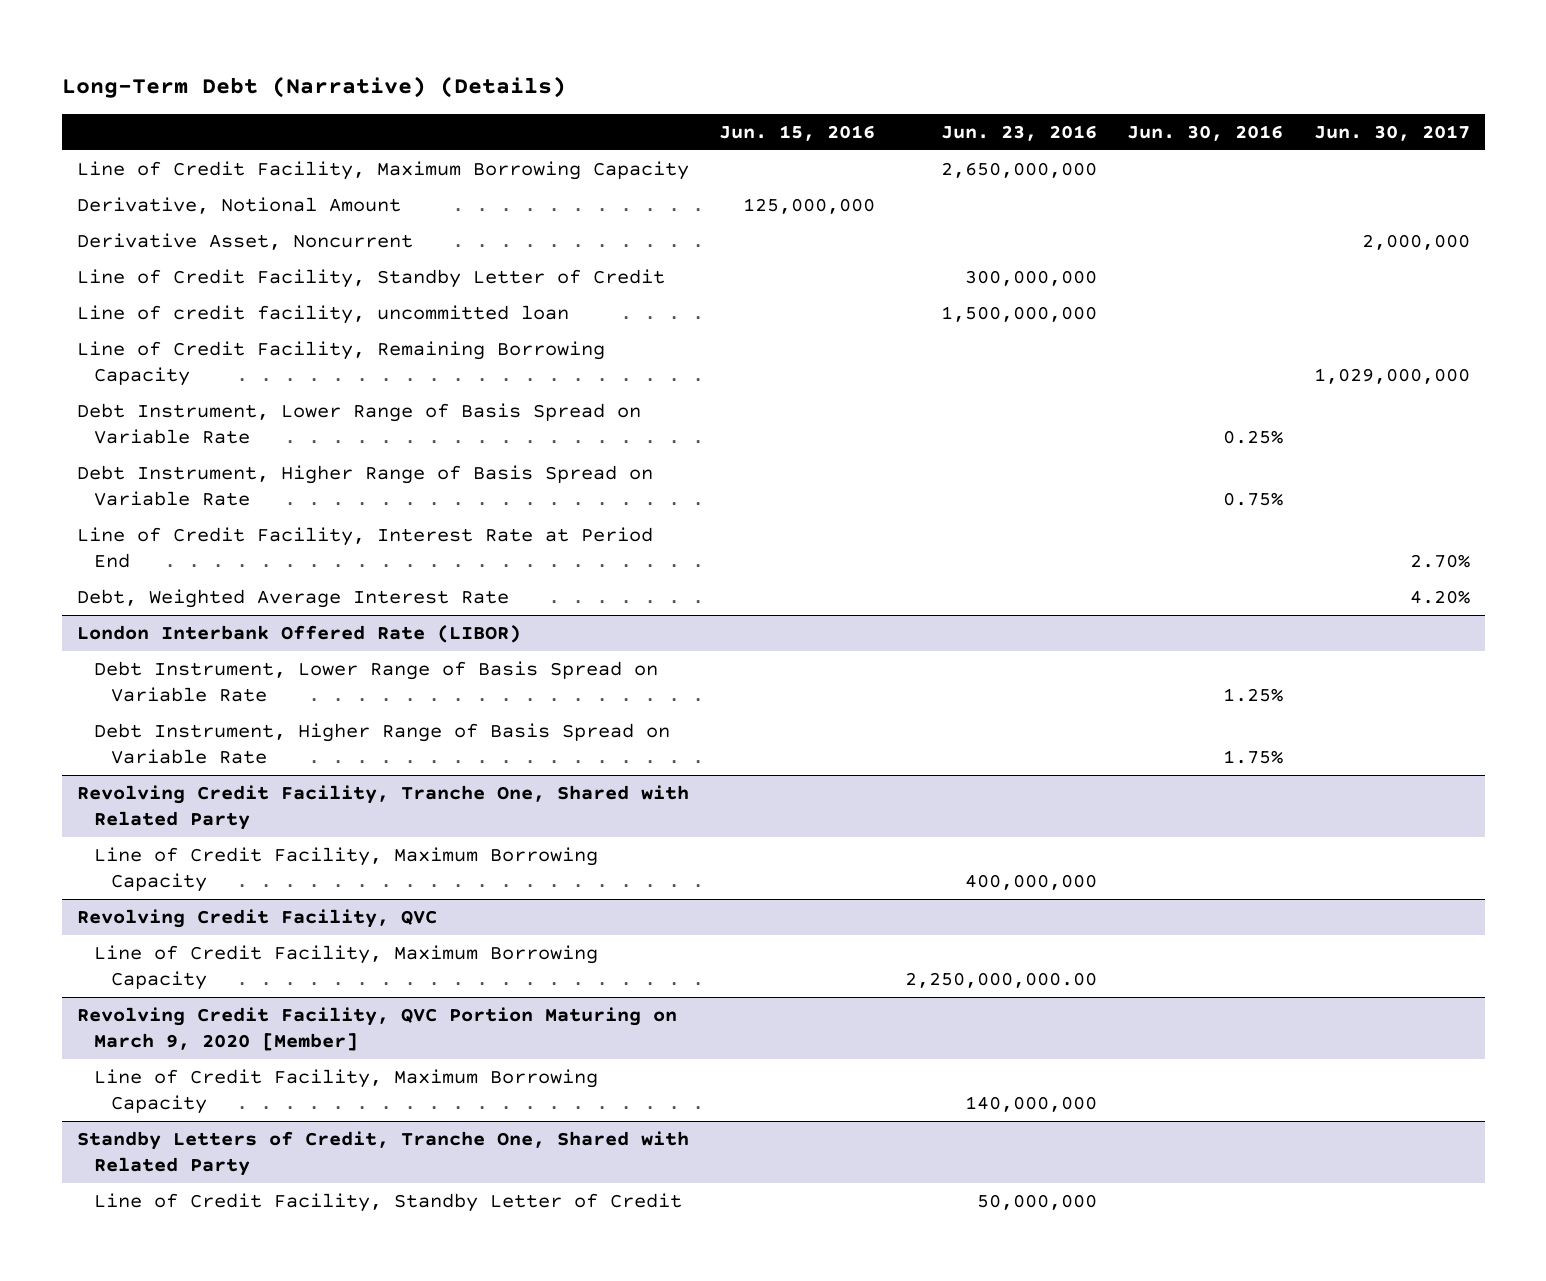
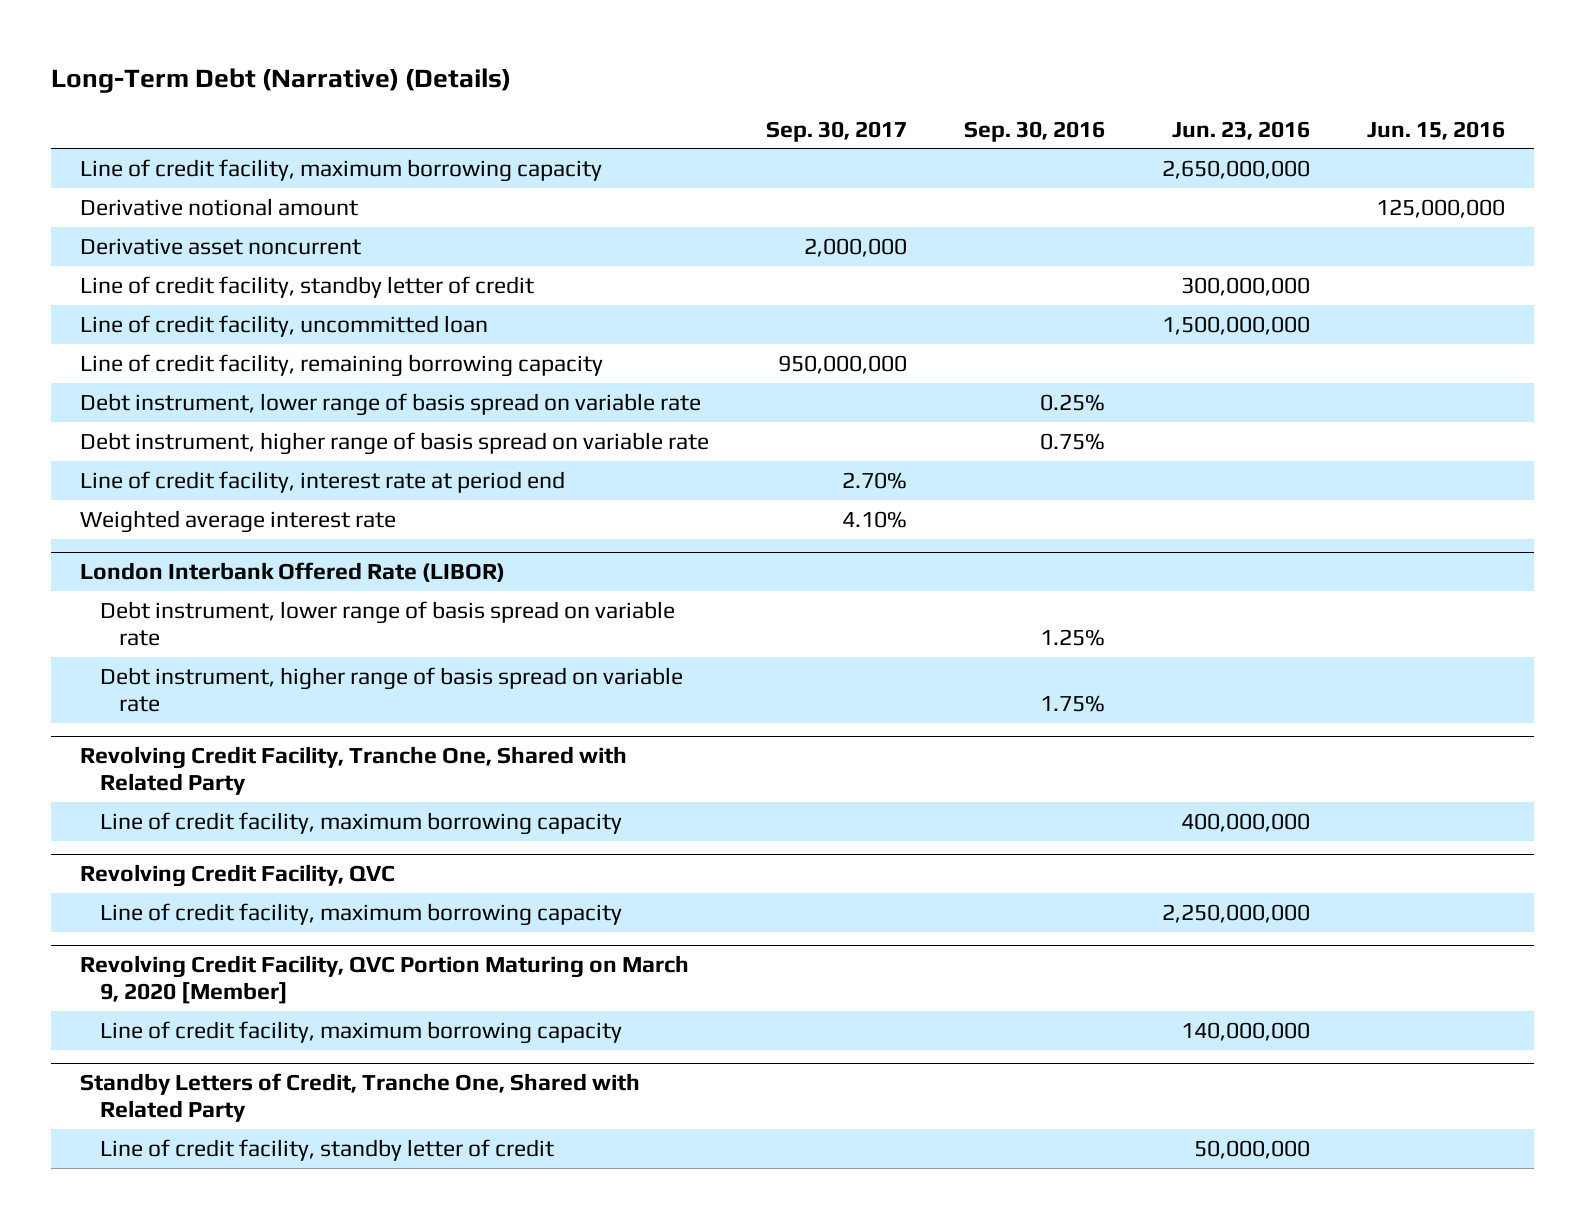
- | Jun. 15, 2016 | Jun. 23, 2016 | Jun. 30, 2016 | Jun. 30, 2017
+ | Sep. 30, 2017 | Sep. 30, 2016 | Jun. 23, 2016 | Jun. 15, 2016
- Line of Credit Facility, Maximum Borrowing Capacity | | 2,650,000,000 | |
- Derivative, Notional Amount | 125,000,000 | | |
- Derivative Asset, Noncurrent | | | | 2,000,000
- Line of Credit Facility, Standby Letter of Credit | | 300,000,000 | |
+ Line of credit facility, maximum borrowing capacity | | | 2,650,000,000 |
+ Derivative notional amount | | | | 125,000,000
+ Derivative asset noncurrent | 2,000,000 | | |
+ Line of credit facility, standby letter of credit | | | 300,000,000 |
- Line of Credit Facility, Remaining Borrowing Capacity | | | | 1,029,000,000
- Debt Instrument, Lower Range of Basis Spread on Variable Rate | | | 0.25% |
- Debt Instrument, Higher Range of Basis Spread on Variable Rate | | | 0.75% |
- Line of Credit Facility, Interest Rate at Period End | | | | 2.70%
- Debt, Weighted Average Interest Rate | | | | 4.20%
+ Line of credit facility, remaining borrowing capacity | 950,000,000 | | |
+ Debt instrument, lower range of basis spread on variable rate | | 0.25% | |
+ Debt instrument, higher range of basis spread on variable rate | | 0.75% | |
+ Line of credit facility, interest rate at period end | 2.70% | | |
+ Weighted average interest rate | 4.10% | | |
@ London Interbank Offered Rate (LIBOR)
- Debt Instrument, Lower Range of Basis Spread on Variable Rate | | | 1.25% |
- Debt Instrument, Higher Range of Basis Spread on Variable Rate | | | 1.75% |
+ Debt instrument, lower range of basis spread on variable rate | | 1.25% | |
+ Debt instrument, higher range of basis spread on variable rate | | 1.75% | |
@ Revolving Credit Facility, Tranche One, Shared with Related Party
- Line of Credit Facility, Maximum Borrowing Capacity | | 400,000,000 | |
+ Line of credit facility, maximum borrowing capacity | | | 400,000,000 |
@ Revolving Credit Facility, QVC
- Line of Credit Facility, Maximum Borrowing Capacity | | 2,250,000,000.00 | |
+ Line of credit facility, maximum borrowing capacity | | | 2,250,000,000 |
@ Revolving Credit Facility, QVC Portion Maturing on March 9, 2020 [Member]
- Line of Credit Facility, Maximum Borrowing Capacity | | 140,000,000 | |
+ Line of credit facility, maximum borrowing capacity | | | 140,000,000 |
@ Standby Letters of Credit, Tranche One, Shared with Related Party
- Line of Credit Facility, Standby Letter of Credit | | 50,000,000 | |
+ Line of credit facility, standby letter of credit | | | 50,000,000 |

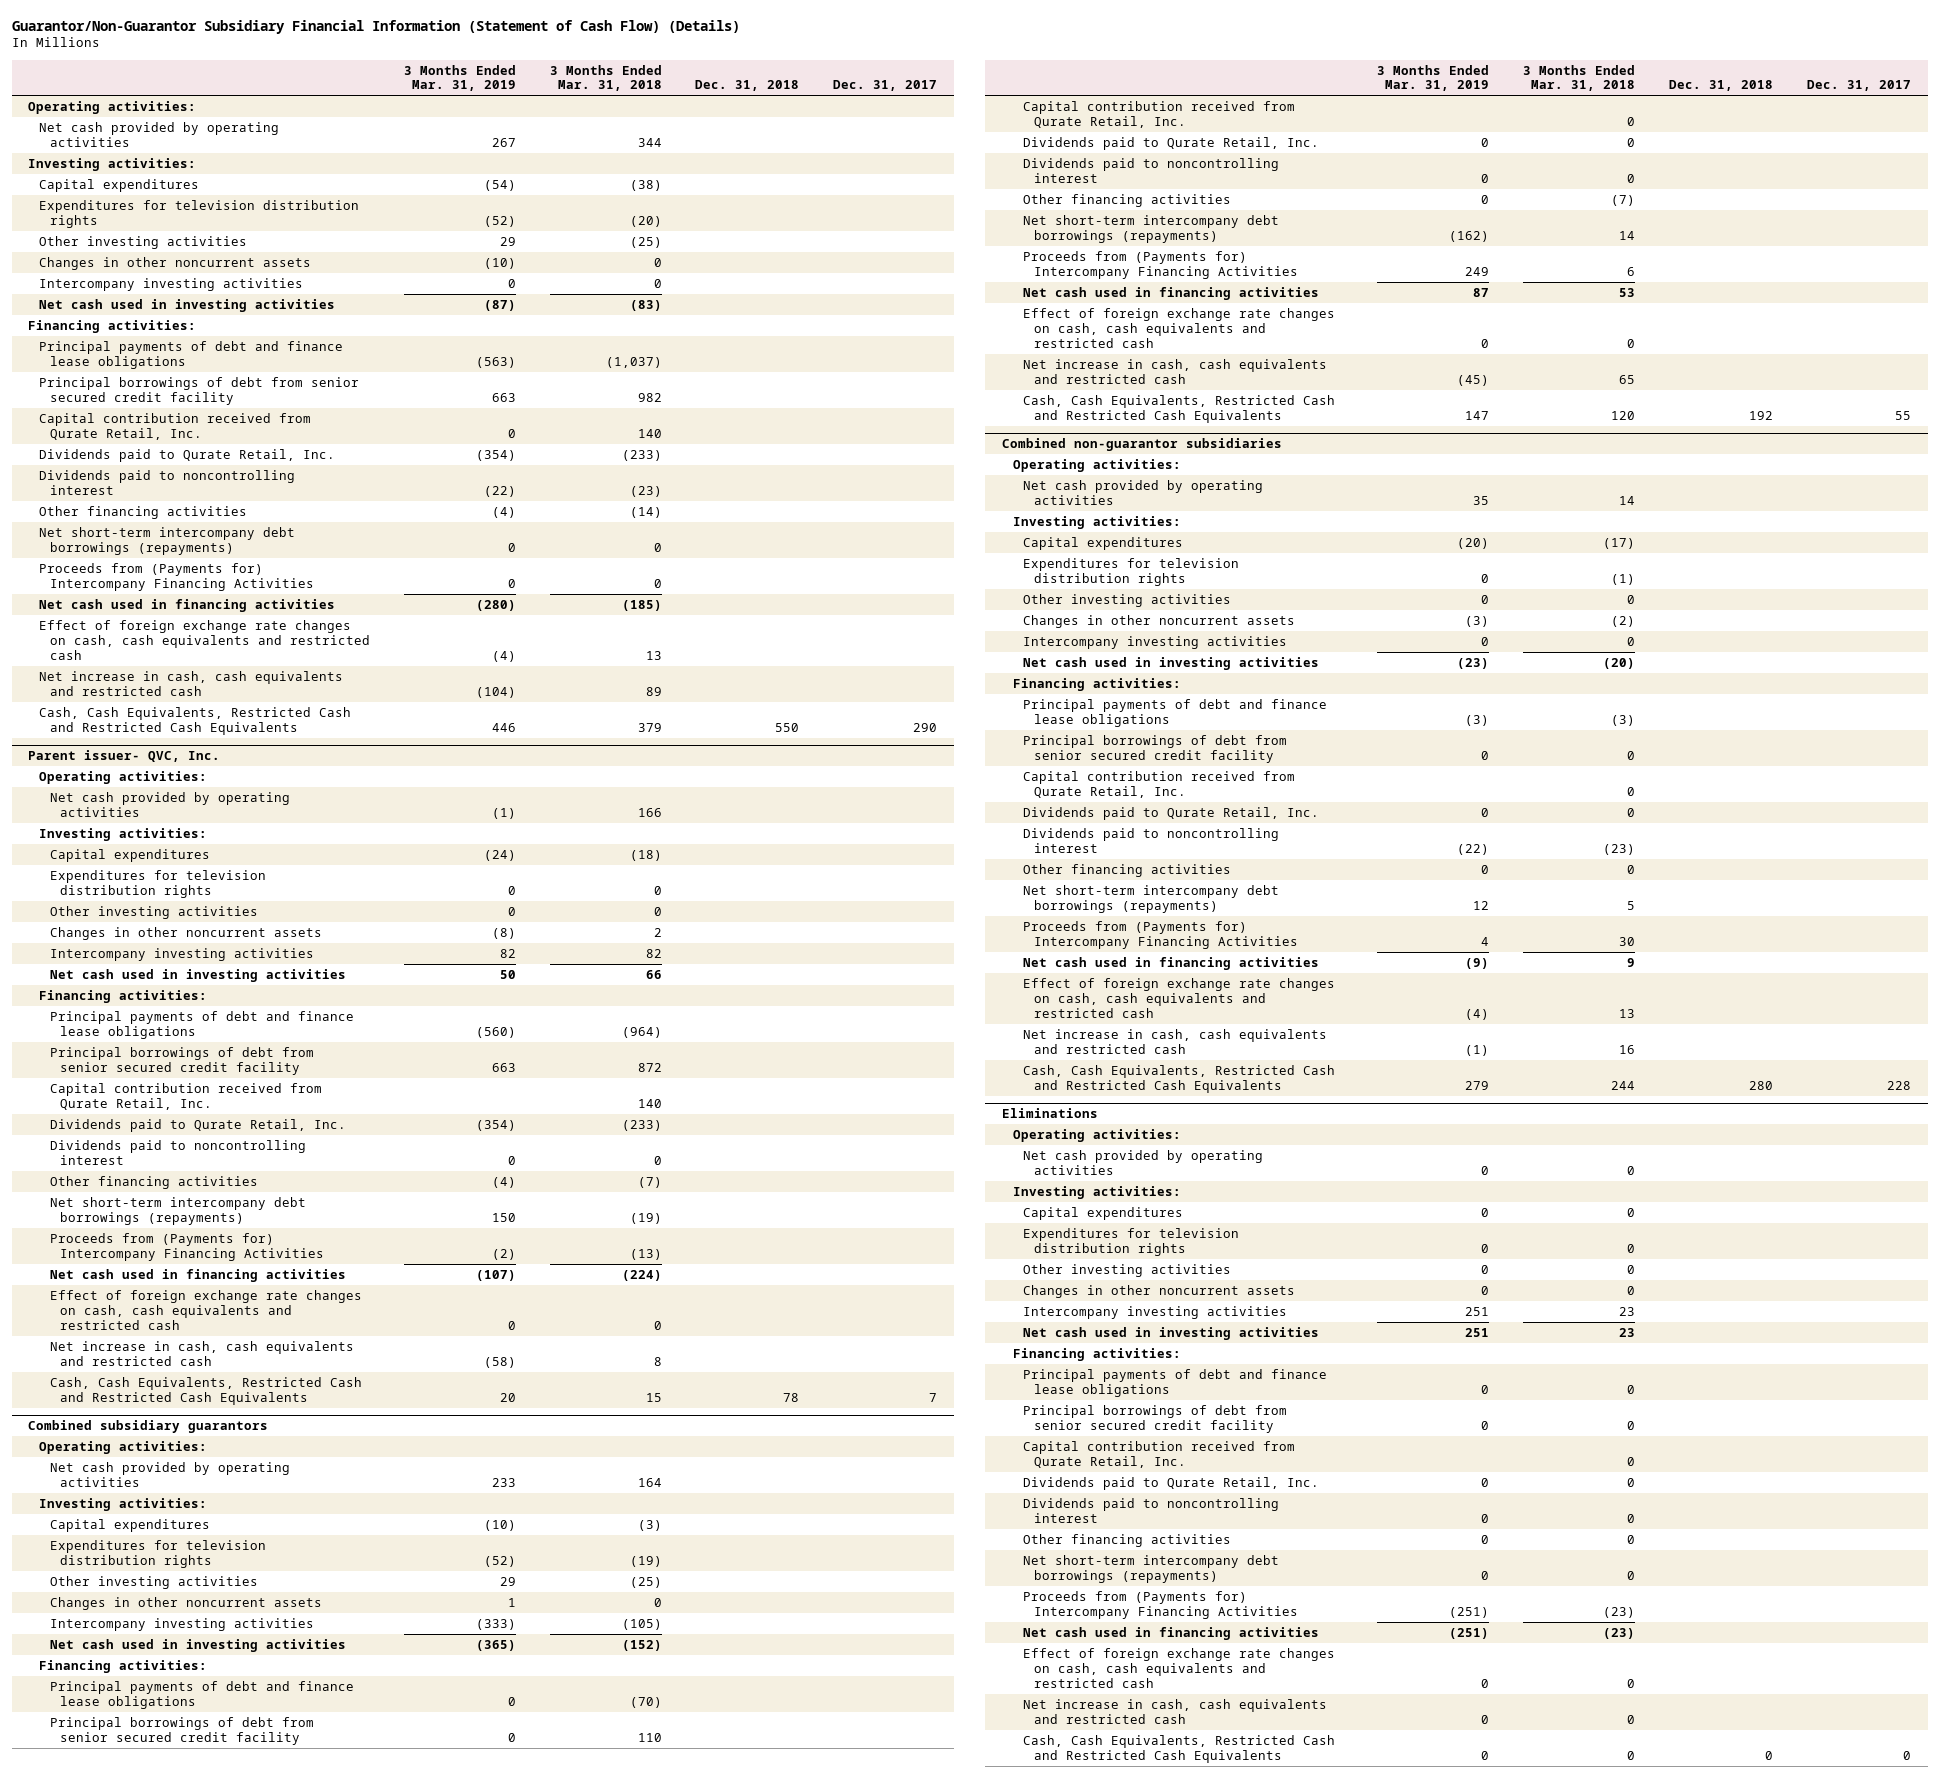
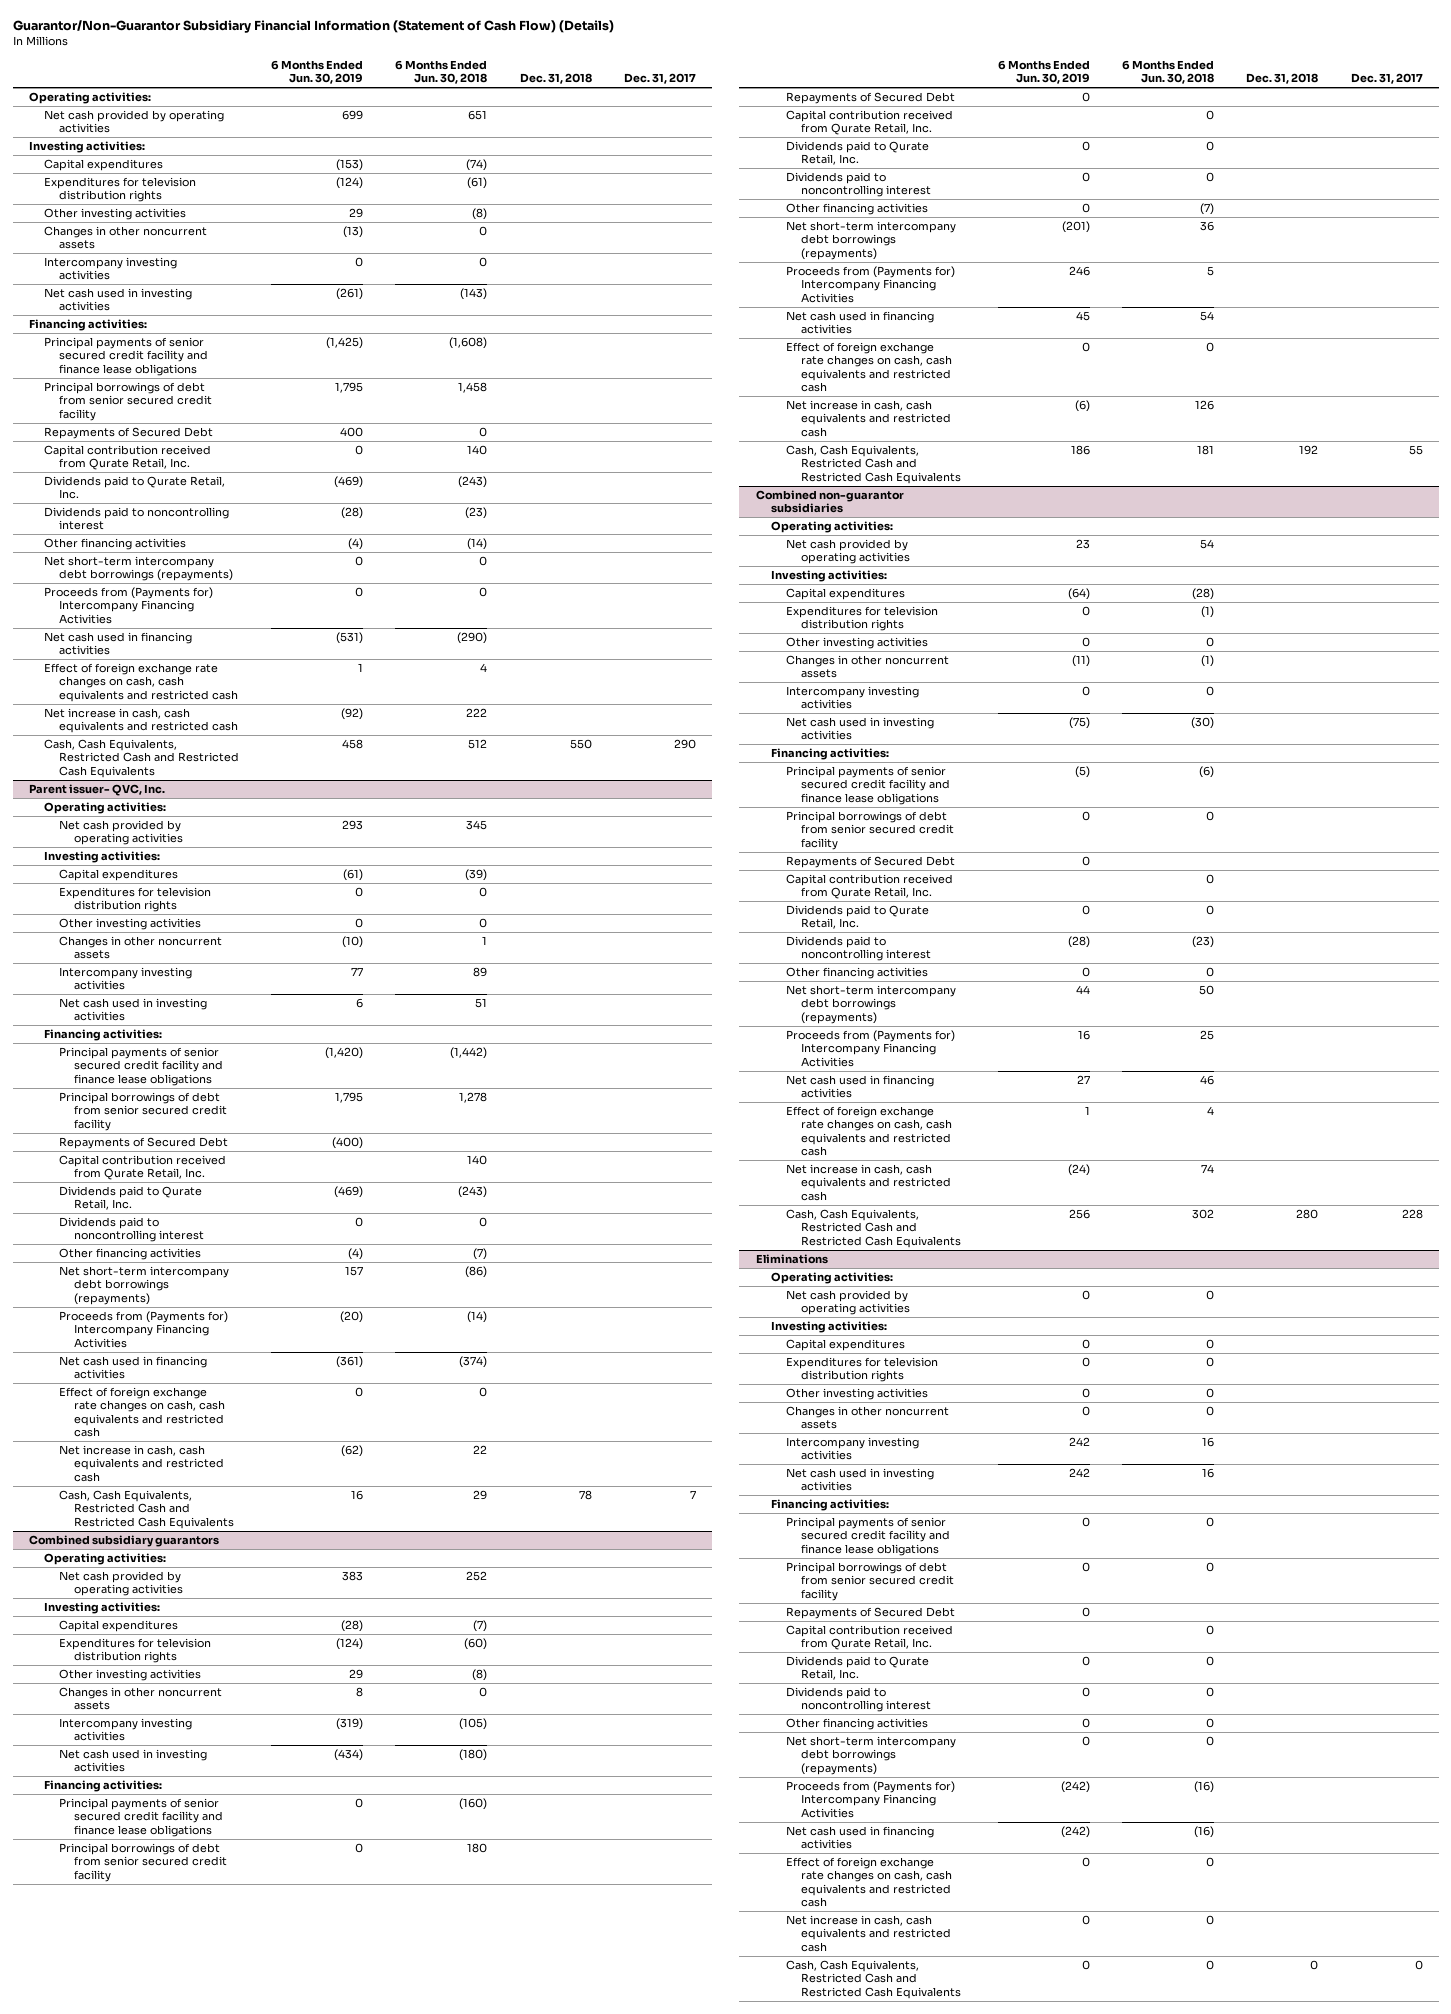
- | 3 Months Ended Mar. 31, 2019 | 3 Months Ended Mar. 31, 2018 | Dec. 31, 2018 | Dec. 31, 2017
+ | 6 Months Ended Jun. 30, 2019 | 6 Months Ended Jun. 30, 2018 | Dec. 31, 2018 | Dec. 31, 2017
- Principal payments of debt and finance lease obligations | (563) | (1,037) | |
+ Principal payments of senior secured credit facility and finance lease obligations | (1,425) | (1,608) | |
+ Repayments of Secured Debt | 400 | 0 | |
@ Parent issuer- QVC, Inc.
- Principal payments of debt and finance lease obligations | (560) | (964) | |
+ Principal payments of senior secured credit facility and finance lease obligations | (1,420) | (1,442) | |
+ Repayments of Secured Debt | (400) | | |
@ Combined subsidiary guarantors
- Principal payments of debt and finance lease obligations | 0 | (70) | |
+ Principal payments of senior secured credit facility and finance lease obligations | 0 | (160) | |
+ Repayments of Secured Debt | 0 | | |
@ Combined non-guarantor subsidiaries
- Principal payments of debt and finance lease obligations | (3) | (3) | |
+ Principal payments of senior secured credit facility and finance lease obligations | (5) | (6) | |
+ Repayments of Secured Debt | 0 | | |
@ Eliminations
- Principal payments of debt and finance lease obligations | 0 | 0 | |
+ Principal payments of senior secured credit facility and finance lease obligations | 0 | 0 | |
+ Repayments of Secured Debt | 0 | | |

